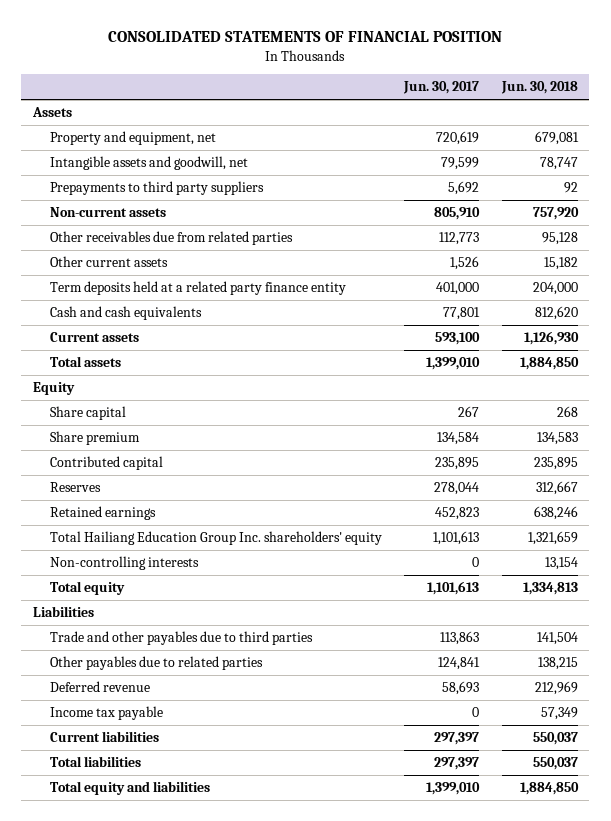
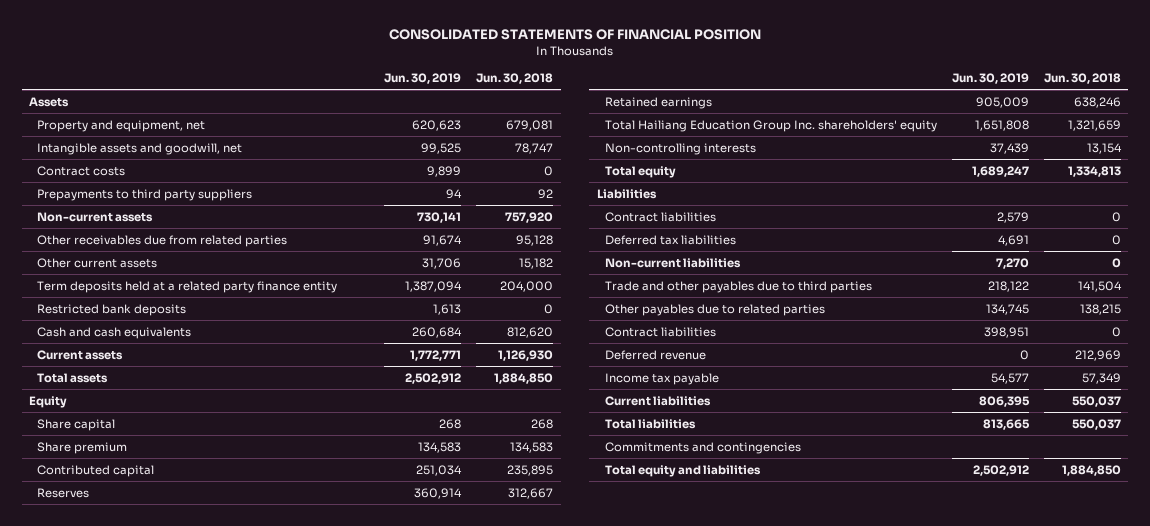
- | Jun. 30, 2017 | Jun. 30, 2018
+ | Jun. 30, 2019 | Jun. 30, 2018
+ Contract costs | 9,899 | 0
+ Restricted bank deposits | 1,613 | 0
+ Contract liabilities | 2,579 | 0
+ Deferred tax liabilities | 4,691 | 0
+ Non-current liabilities | 7,270 | 0
+ Contract liabilities | 398,951 | 0
+ Commitments and contingencies

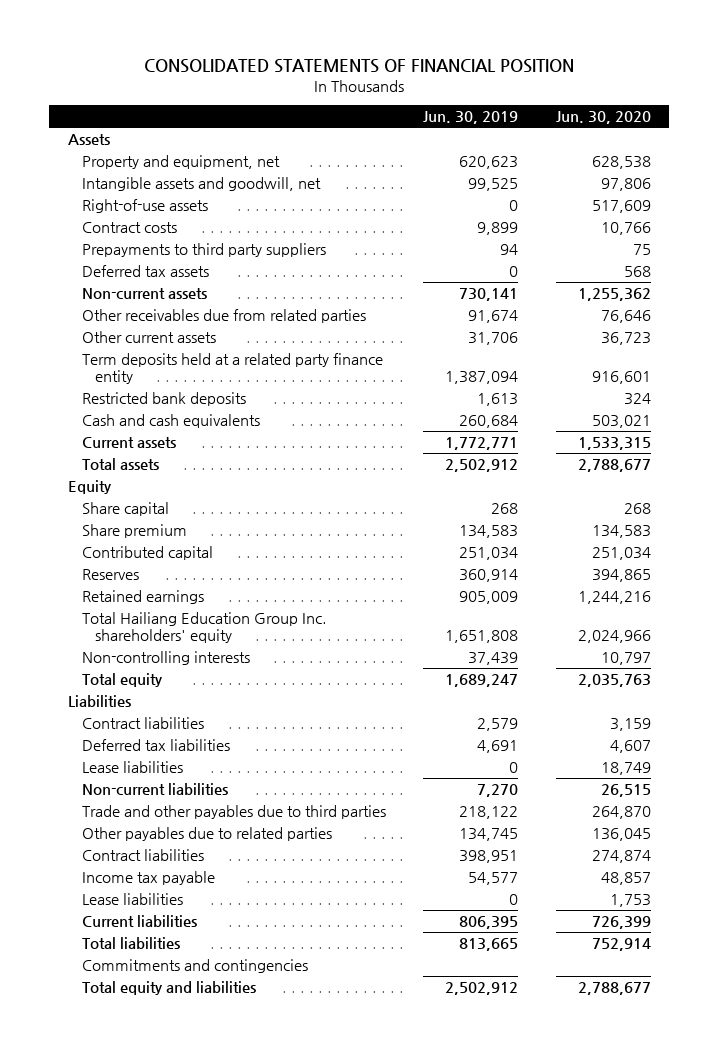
- | Jun. 30, 2019 | Jun. 30, 2018
+ | Jun. 30, 2019 | Jun. 30, 2020
+ Right-of-use assets | 0 | 517,609
+ Deferred tax assets | 0 | 568
+ Lease liabilities | 0 | 18,749
- Deferred revenue | 0 | 212,969
+ Lease liabilities | 0 | 1,753

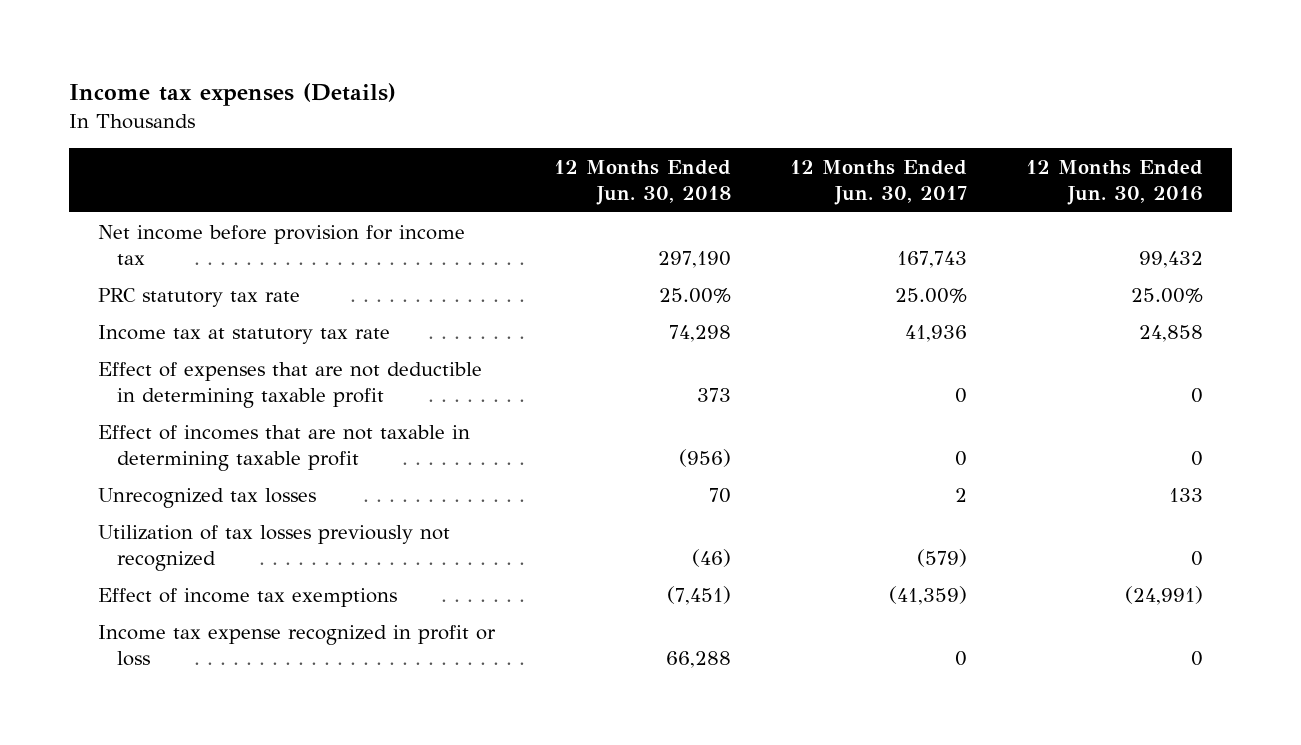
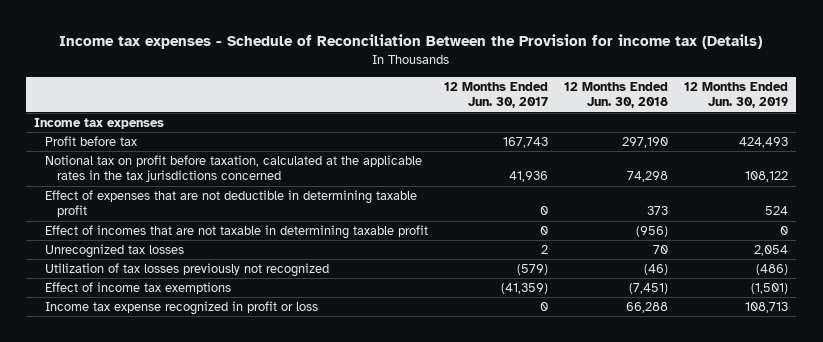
- Income tax expenses (Details)
+ Income tax expenses - Schedule of Reconciliation Between the Provision for income tax (Details)
- | 12 Months Ended Jun. 30, 2018 | 12 Months Ended Jun. 30, 2017 | 12 Months Ended Jun. 30, 2016
+ | 12 Months Ended Jun. 30, 2017 | 12 Months Ended Jun. 30, 2018 | 12 Months Ended Jun. 30, 2019
- Net income before provision for income tax | 297,190 | 167,743 | 99,432
- PRC statutory tax rate | 25.00% | 25.00% | 25.00%
- Income tax at statutory tax rate | 74,298 | 41,936 | 24,858
+ Income tax expenses
+ Profit before tax | 167,743 | 297,190 | 424,493
+ Notional tax on profit before taxation, calculated at the applicable rates in the tax jurisdictions concerned | 41,936 | 74,298 | 108,122

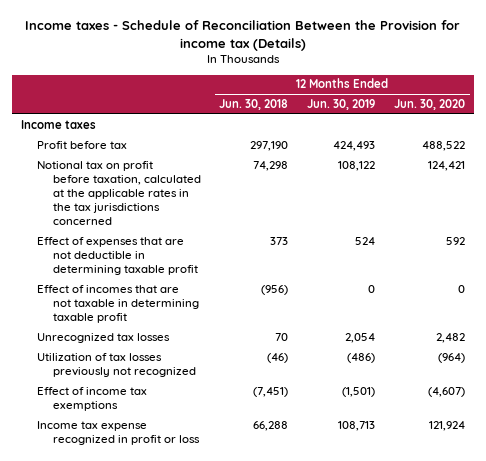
- Income tax expenses - Schedule of Reconciliation Between the Provision for income tax (Details)
+ Income taxes - Schedule of Reconciliation Between the Provision for income tax (Details)
- | 12 Months Ended Jun. 30, 2017 | 12 Months Ended Jun. 30, 2018 | 12 Months Ended Jun. 30, 2019
+ | 12 Months Ended Jun. 30, 2018 | 12 Months Ended Jun. 30, 2019 | 12 Months Ended Jun. 30, 2020
- Income tax expenses
+ Income taxes

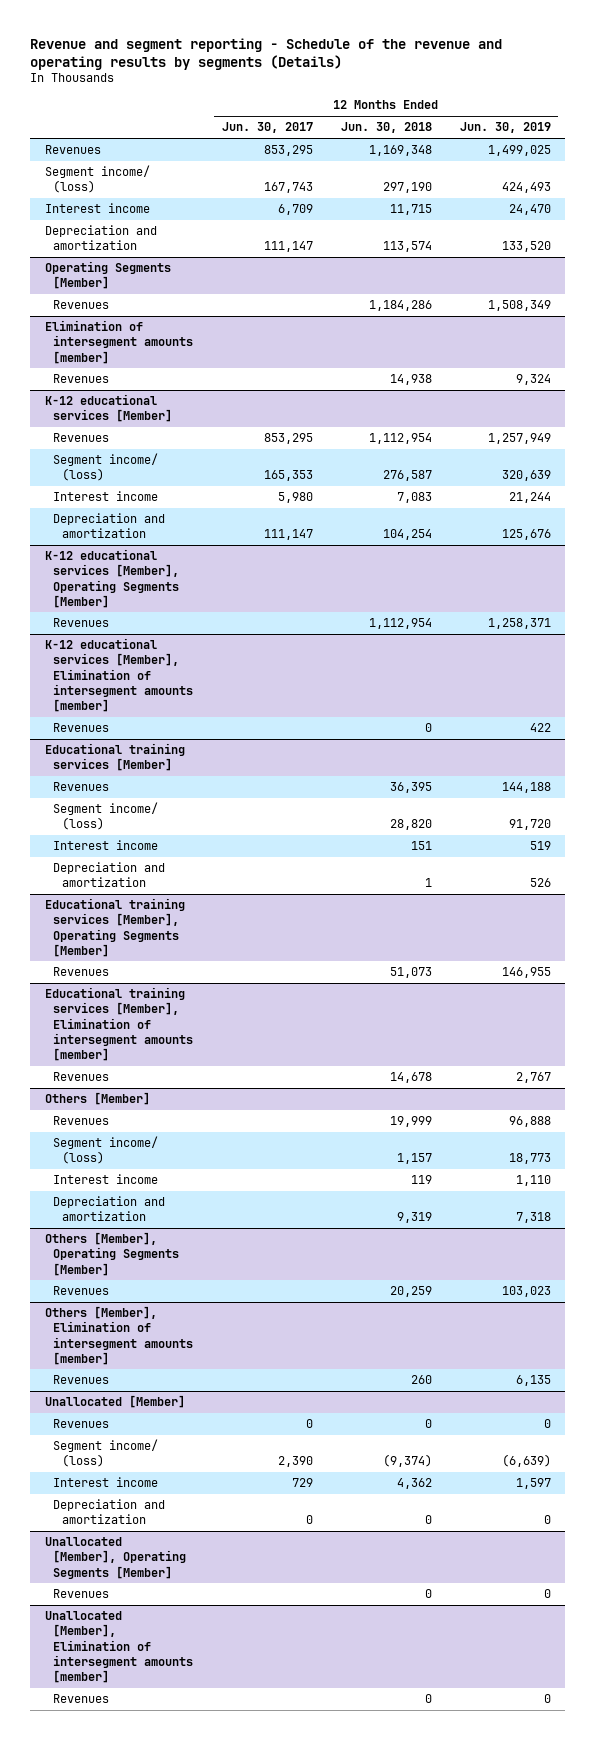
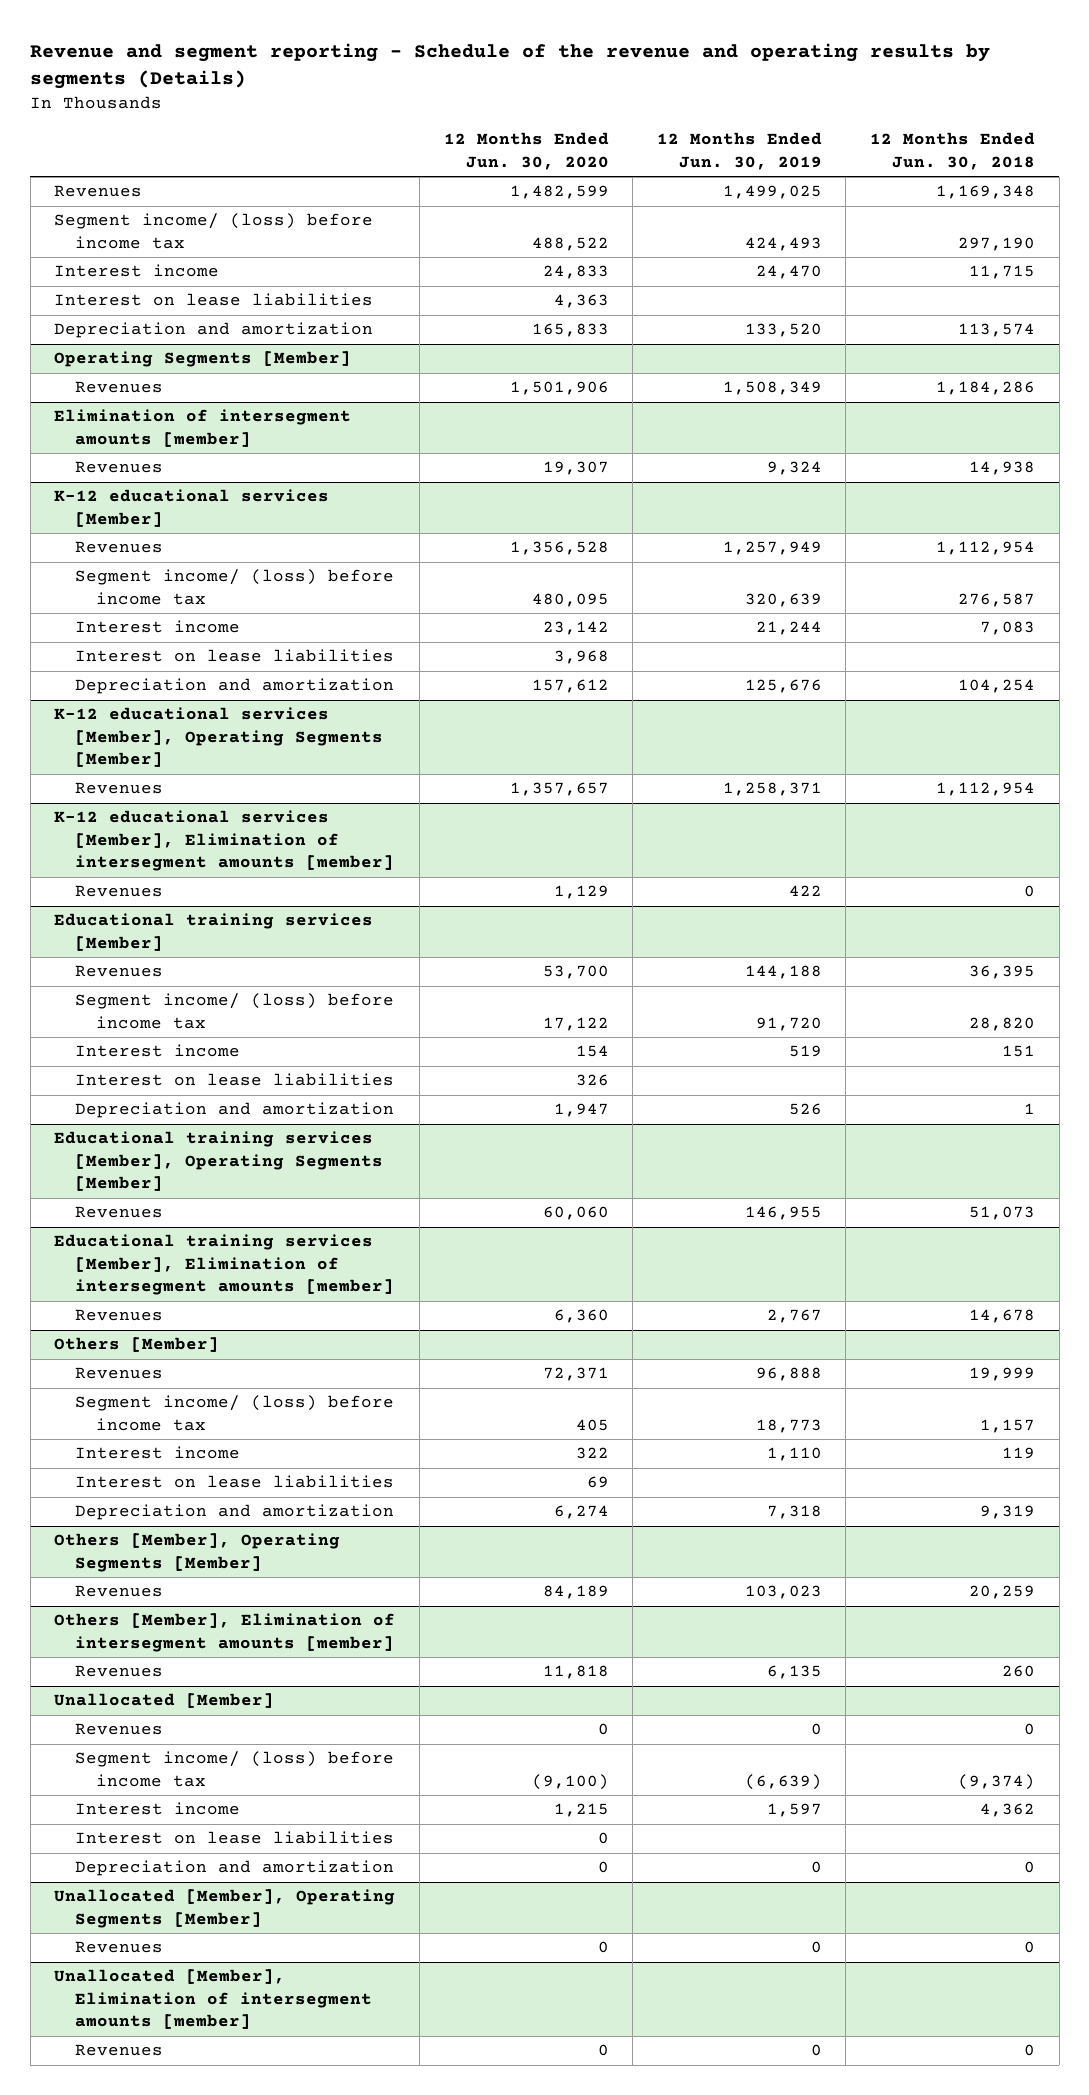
- | 12 Months Ended Jun. 30, 2017 | 12 Months Ended Jun. 30, 2018 | 12 Months Ended Jun. 30, 2019
+ | 12 Months Ended Jun. 30, 2020 | 12 Months Ended Jun. 30, 2019 | 12 Months Ended Jun. 30, 2018
- Segment income/ (loss) | 167,743 | 297,190 | 424,493
+ Segment income/ (loss) before income tax | 488,522 | 424,493 | 297,190
+ Interest on lease liabilities | 4,363 | |
@ K-12 educational services [Member]
- Segment income/ (loss) | 165,353 | 276,587 | 320,639
+ Segment income/ (loss) before income tax | 480,095 | 320,639 | 276,587
+ Interest on lease liabilities | 3,968 | |
@ Educational training services [Member]
- Segment income/ (loss) | | 28,820 | 91,720
+ Segment income/ (loss) before income tax | 17,122 | 91,720 | 28,820
+ Interest on lease liabilities | 326 | |
@ Others [Member]
- Segment income/ (loss) | | 1,157 | 18,773
+ Segment income/ (loss) before income tax | 405 | 18,773 | 1,157
+ Interest on lease liabilities | 69 | |
@ Unallocated [Member]
- Segment income/ (loss) | 2,390 | (9,374) | (6,639)
+ Segment income/ (loss) before income tax | (9,100) | (6,639) | (9,374)
+ Interest on lease liabilities | 0 | |

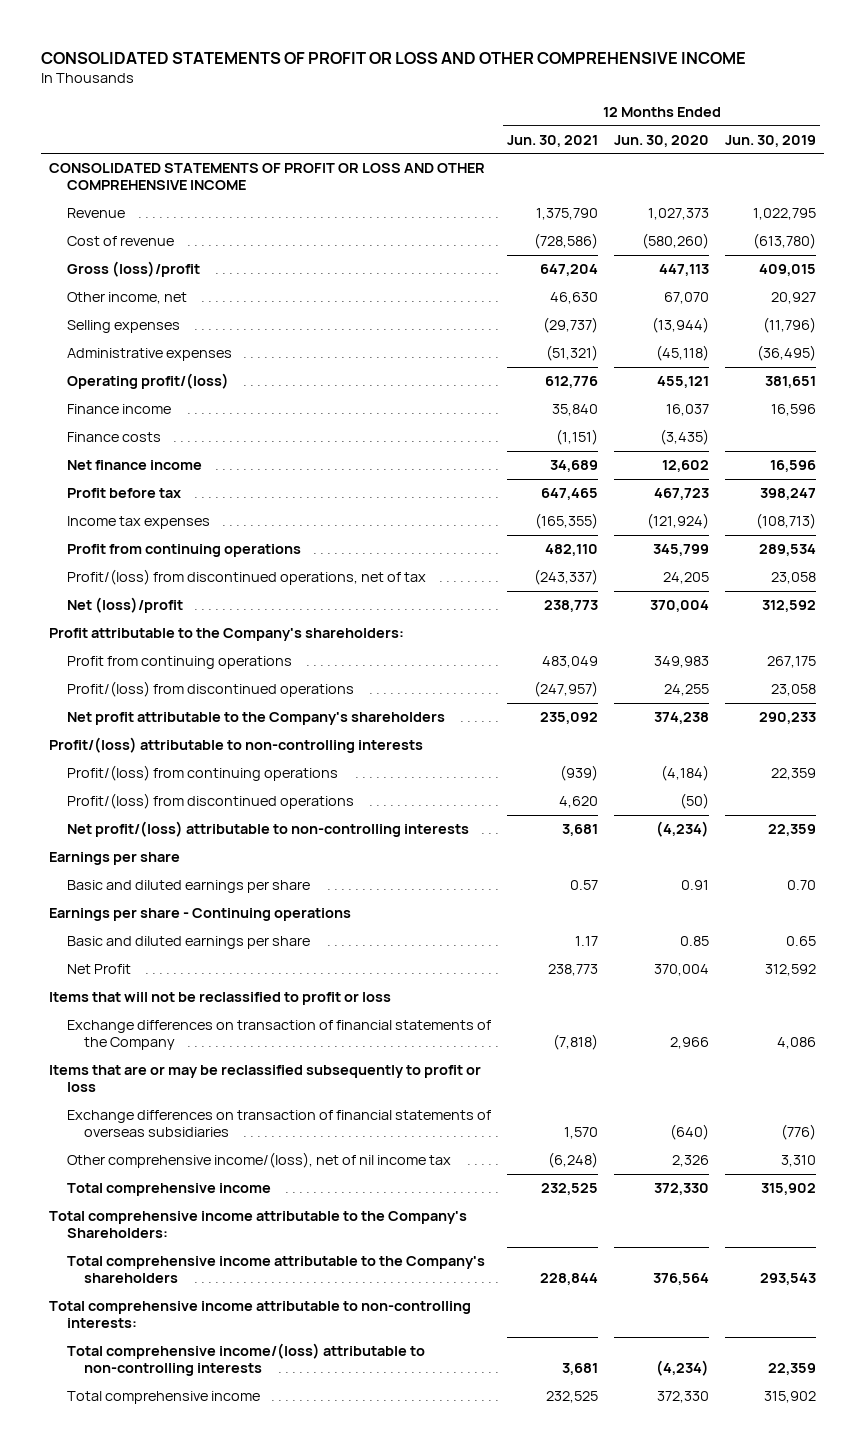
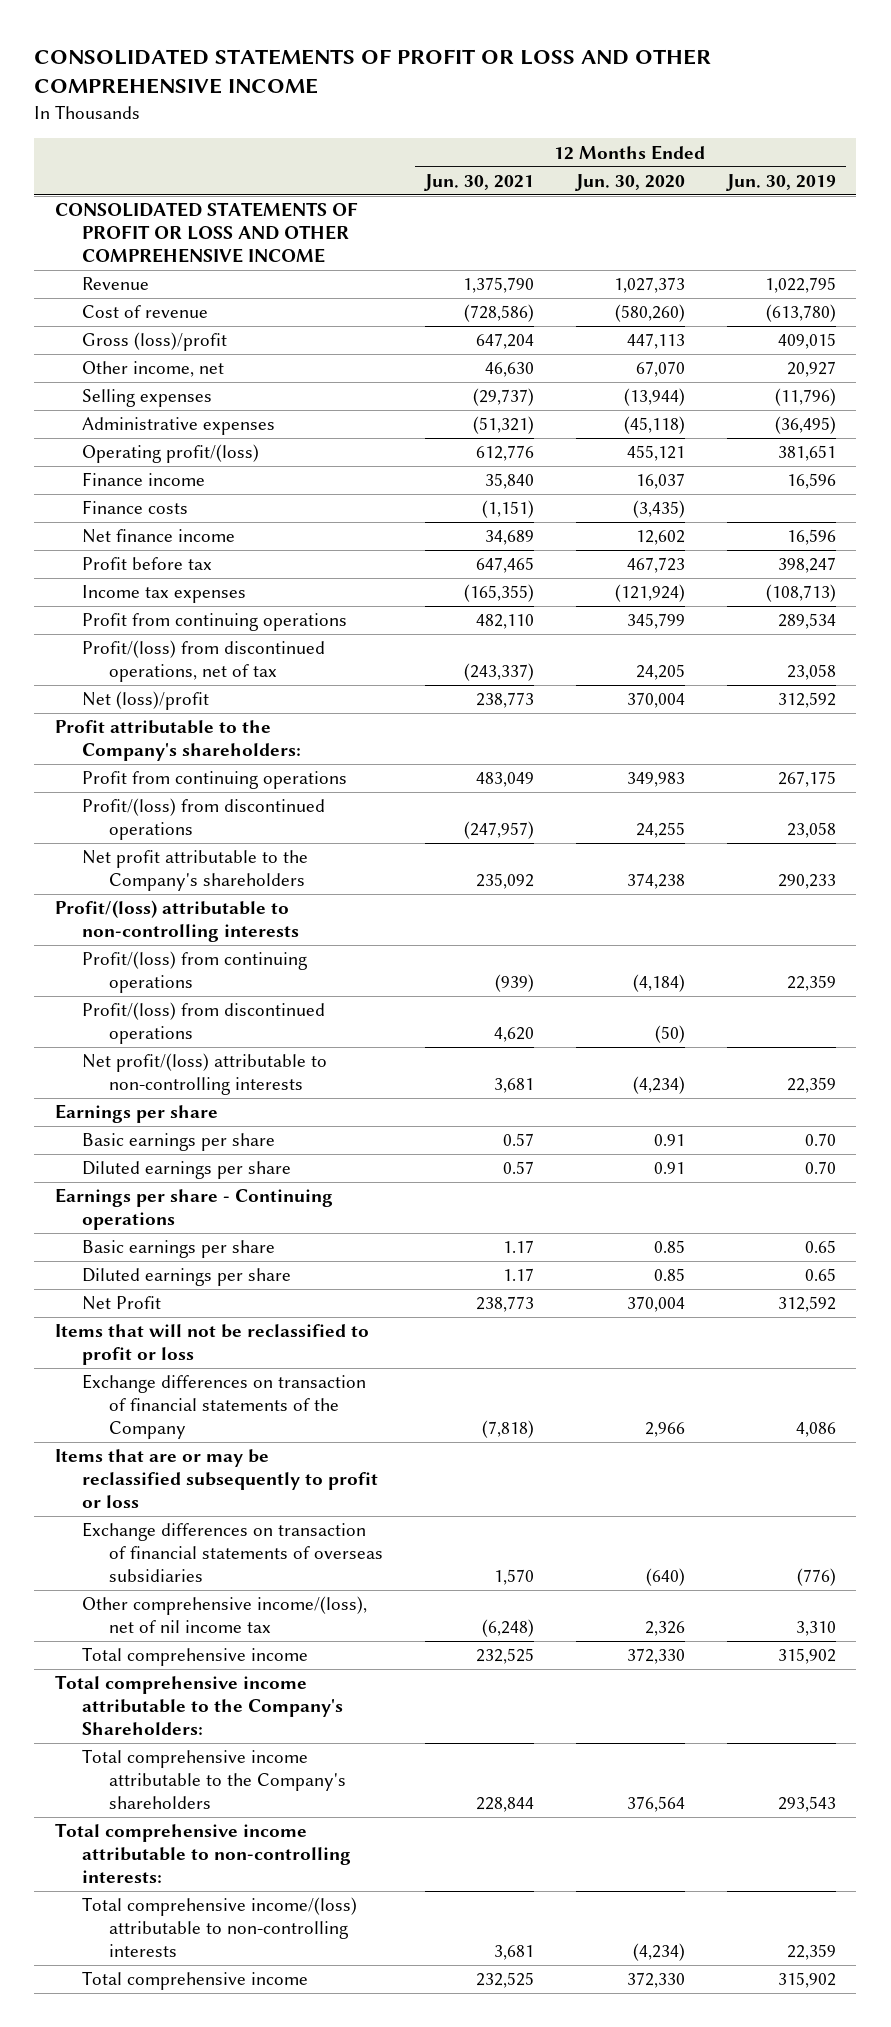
- Basic and diluted earnings per share | 0.57 | 0.91 | 0.70
+ Basic earnings per share | 0.57 | 0.91 | 0.70
+ Diluted earnings per share | 0.57 | 0.91 | 0.70
- Basic and diluted earnings per share | 1.17 | 0.85 | 0.65
+ Basic earnings per share | 1.17 | 0.85 | 0.65
+ Diluted earnings per share | 1.17 | 0.85 | 0.65

